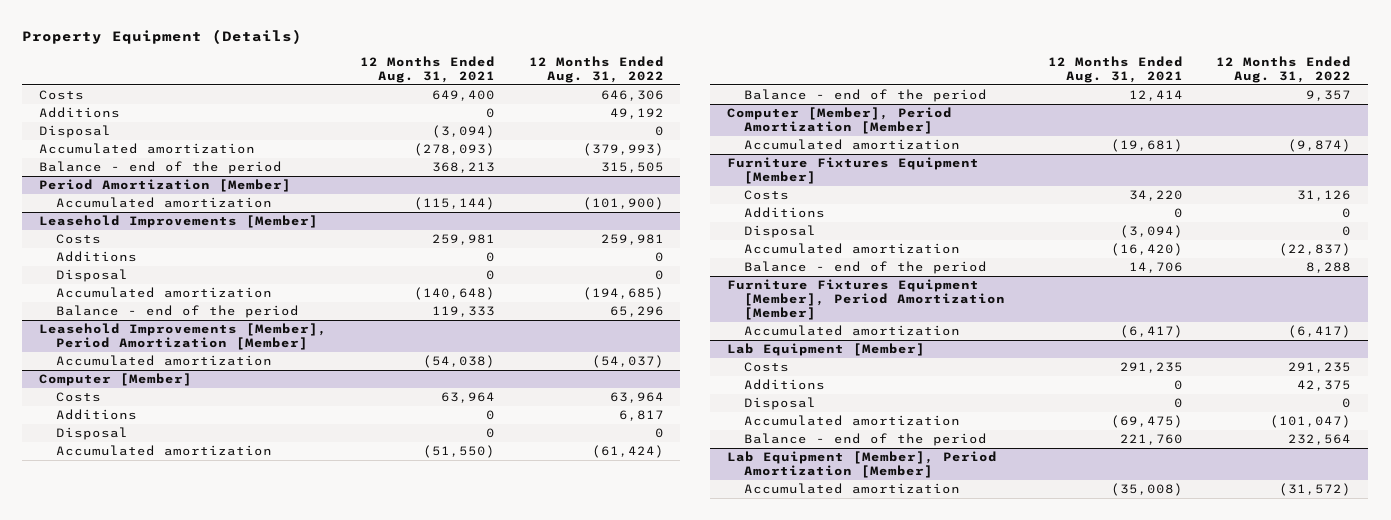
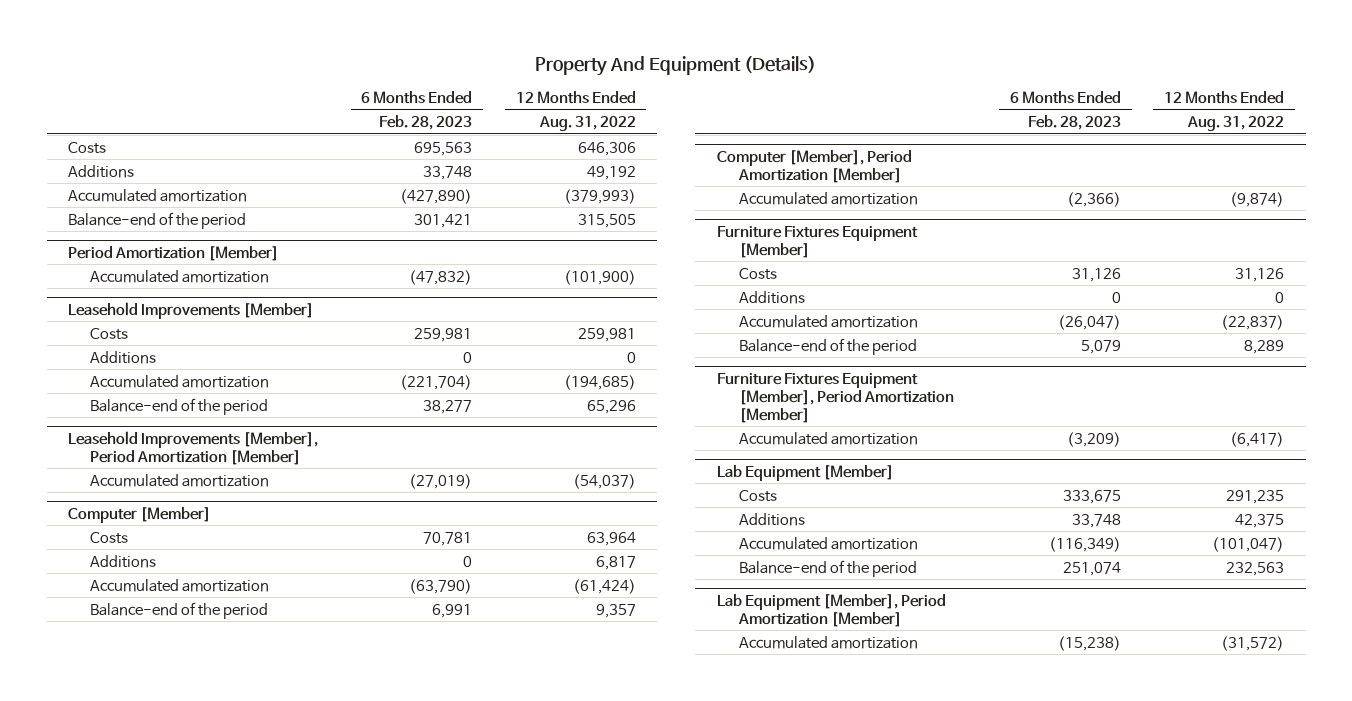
- Property Equipment (Details)
+ Property And Equipment (Details)
- | 12 Months Ended Aug. 31, 2021 | 12 Months Ended Aug. 31, 2022
+ | 6 Months Ended Feb. 28, 2023 | 12 Months Ended Aug. 31, 2022
- Disposal | (3,094) | 0
- Balance - end of the period | 368,213 | 315,505
+ Balance-end of the period | 301,421 | 315,505
@ Leasehold Improvements [Member]
- Disposal | 0 | 0
- Balance - end of the period | 119,333 | 65,296
+ Balance-end of the period | 38,277 | 65,296
@ Computer [Member]
- Disposal | 0 | 0
- Balance - end of the period | 12,414 | 9,357
+ Balance-end of the period | 6,991 | 9,357
@ Furniture Fixtures Equipment [Member]
- Disposal | (3,094) | 0
- Balance - end of the period | 14,706 | 8,288
+ Balance-end of the period | 5,079 | 8,289
@ Lab Equipment [Member]
- Disposal | 0 | 0
- Balance - end of the period | 221,760 | 232,564
+ Balance-end of the period | 251,074 | 232,563

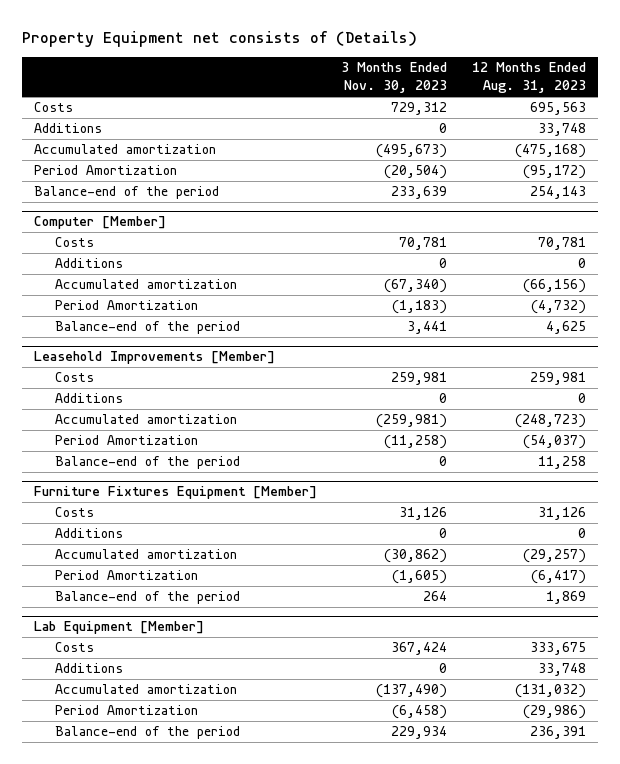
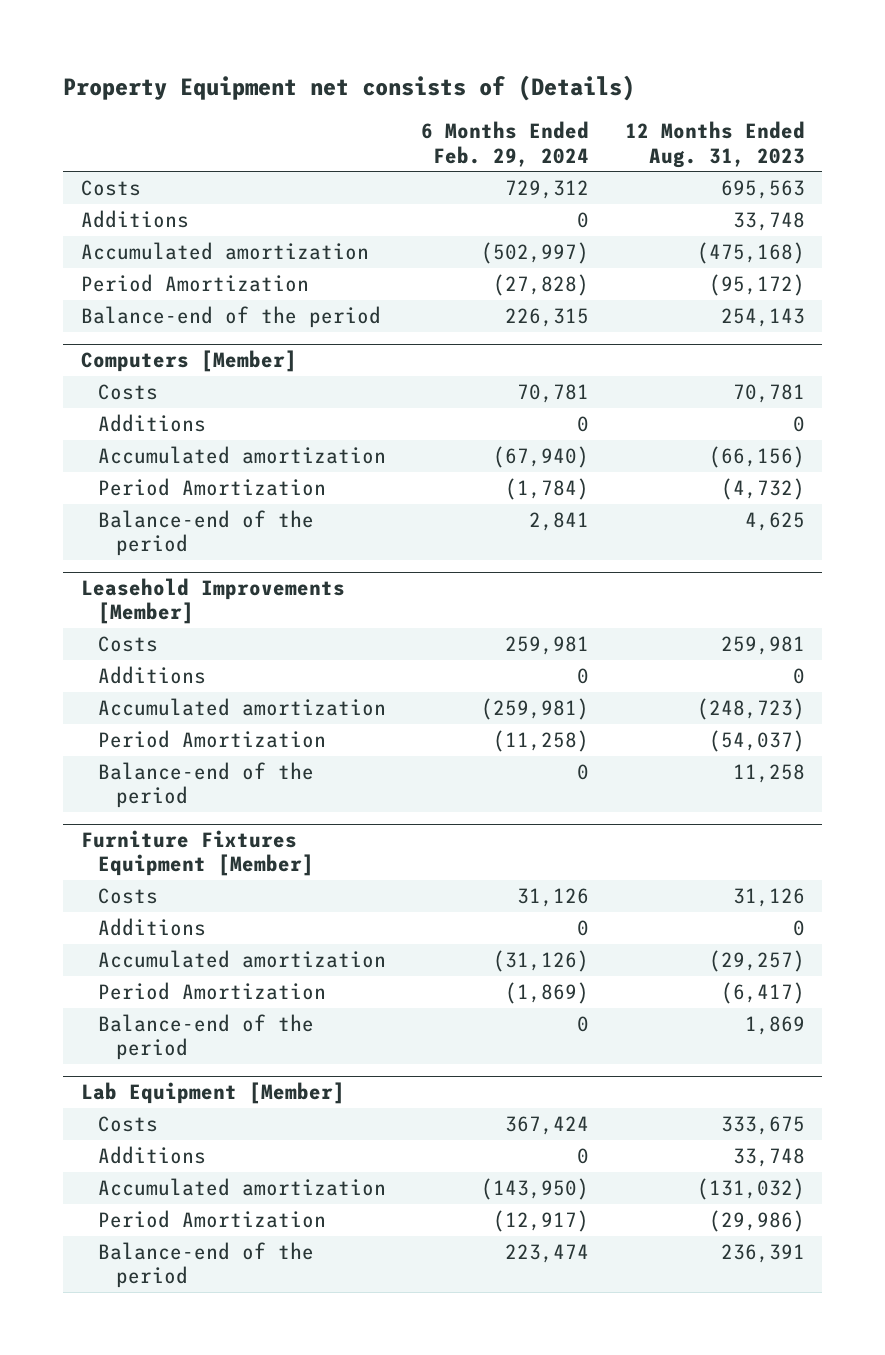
- | 3 Months Ended Nov. 30, 2023 | 12 Months Ended Aug. 31, 2023
+ | 6 Months Ended Feb. 29, 2024 | 12 Months Ended Aug. 31, 2023
- Computer [Member]
+ Computers [Member]

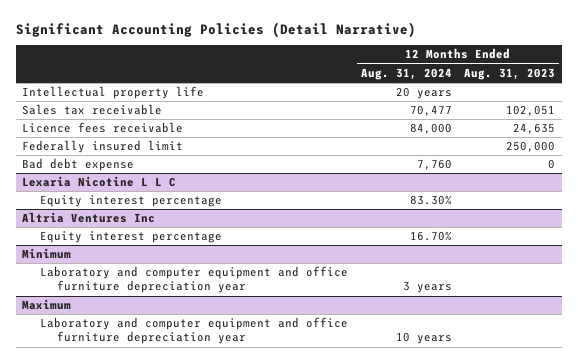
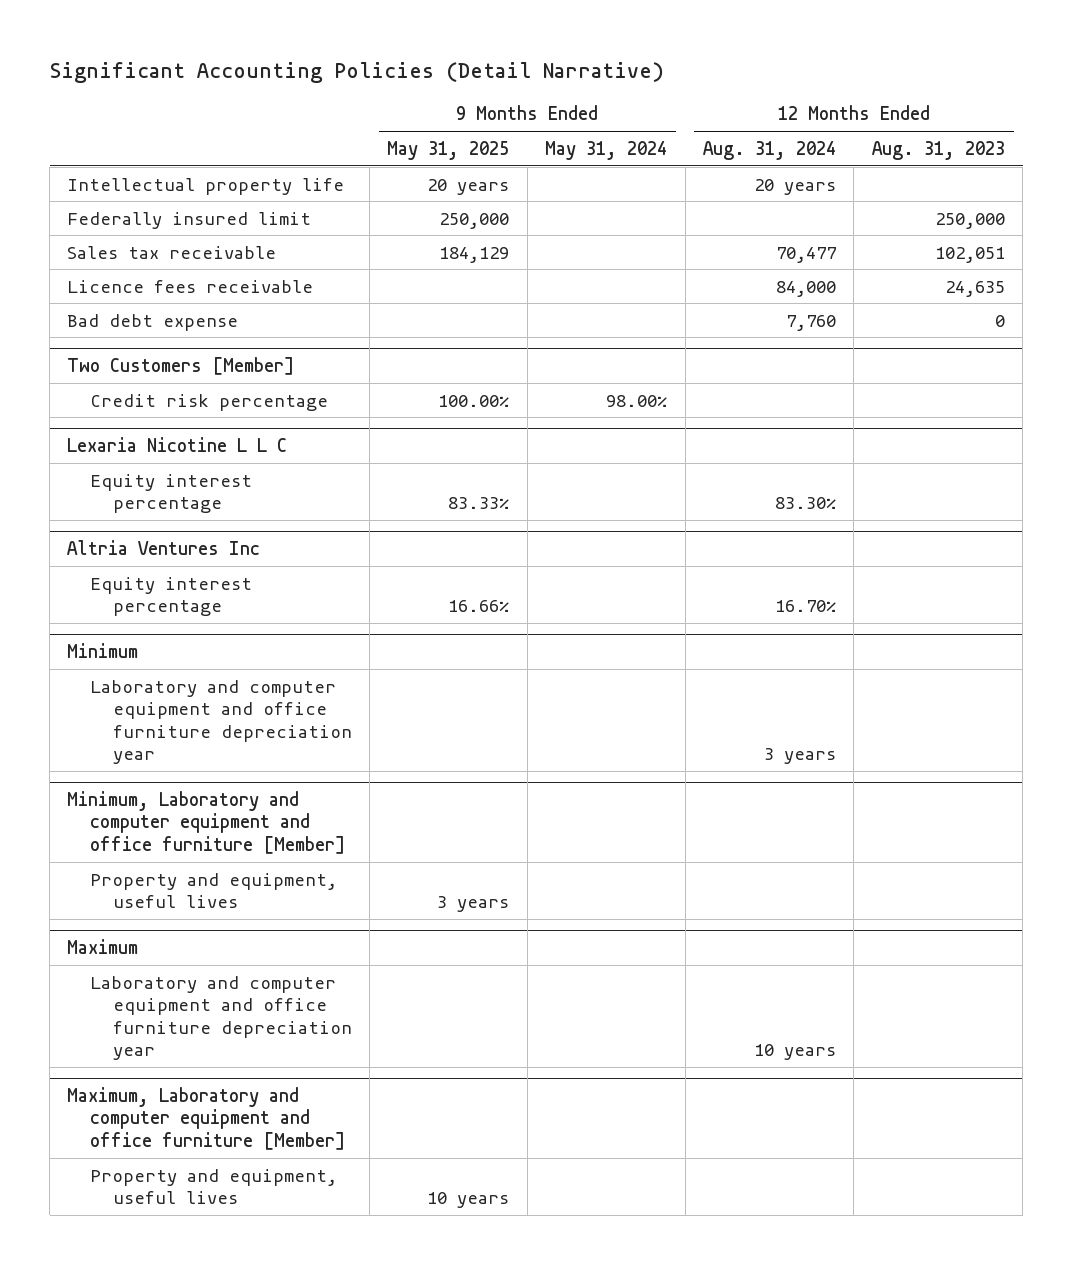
- | 12 Months Ended Aug. 31, 2024 | 12 Months Ended Aug. 31, 2023
+ | 9 Months Ended May 31, 2025 | 9 Months Ended May 31, 2024 | 12 Months Ended Aug. 31, 2024 | 12 Months Ended Aug. 31, 2023
moved up: Federally insured limit | 250,000 | | | 250,000
+ Two Customers [Member]
+ Credit risk percentage | 100.00% | 98.00% | |
+ Minimum, Laboratory and computer equipment and office furniture [Member]
+ Property and equipment, useful lives | 3 years | | |
+ Maximum, Laboratory and computer equipment and office furniture [Member]
+ Property and equipment, useful lives | 10 years | | |

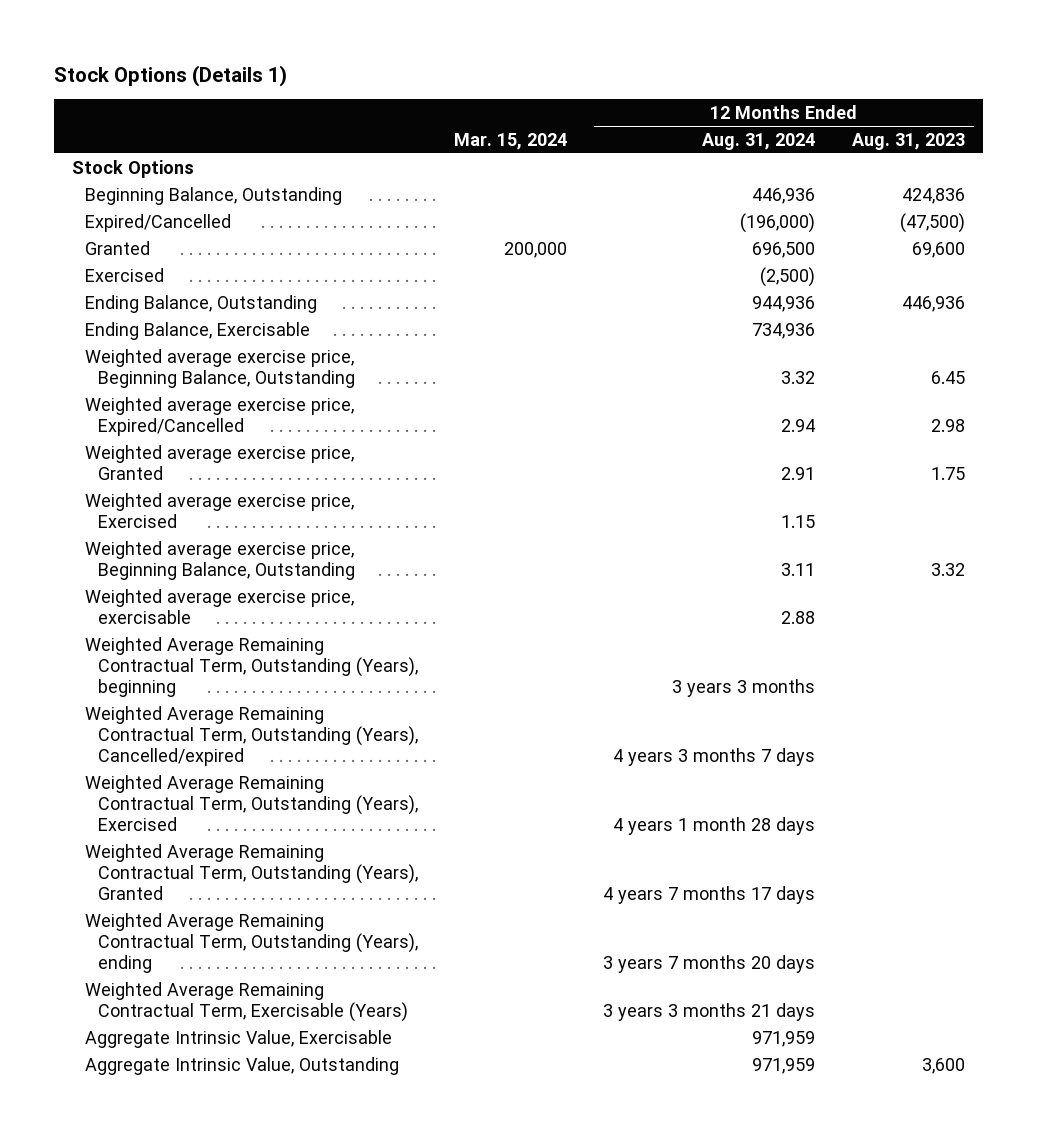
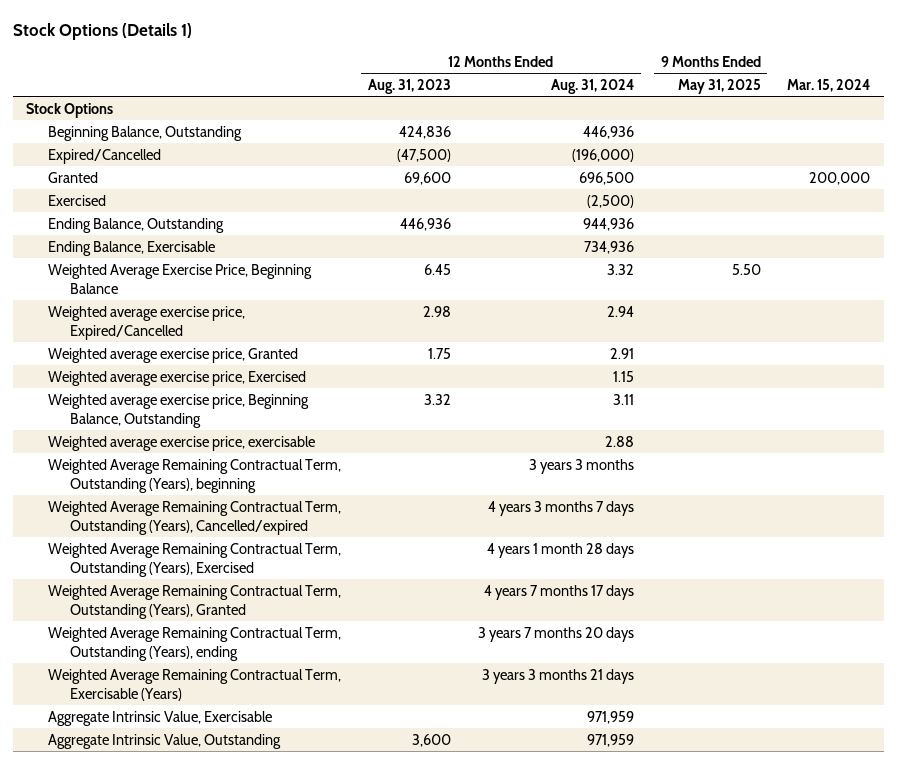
- | Mar. 15, 2024 | 12 Months Ended Aug. 31, 2024 | 12 Months Ended Aug. 31, 2023
+ | 12 Months Ended Aug. 31, 2023 | 12 Months Ended Aug. 31, 2024 | 9 Months Ended May 31, 2025 | Mar. 15, 2024
- Weighted average exercise price, Beginning Balance, Outstanding | | 3.32 | 6.45
+ Weighted Average Exercise Price, Beginning Balance | 6.45 | 3.32 | 5.50 |

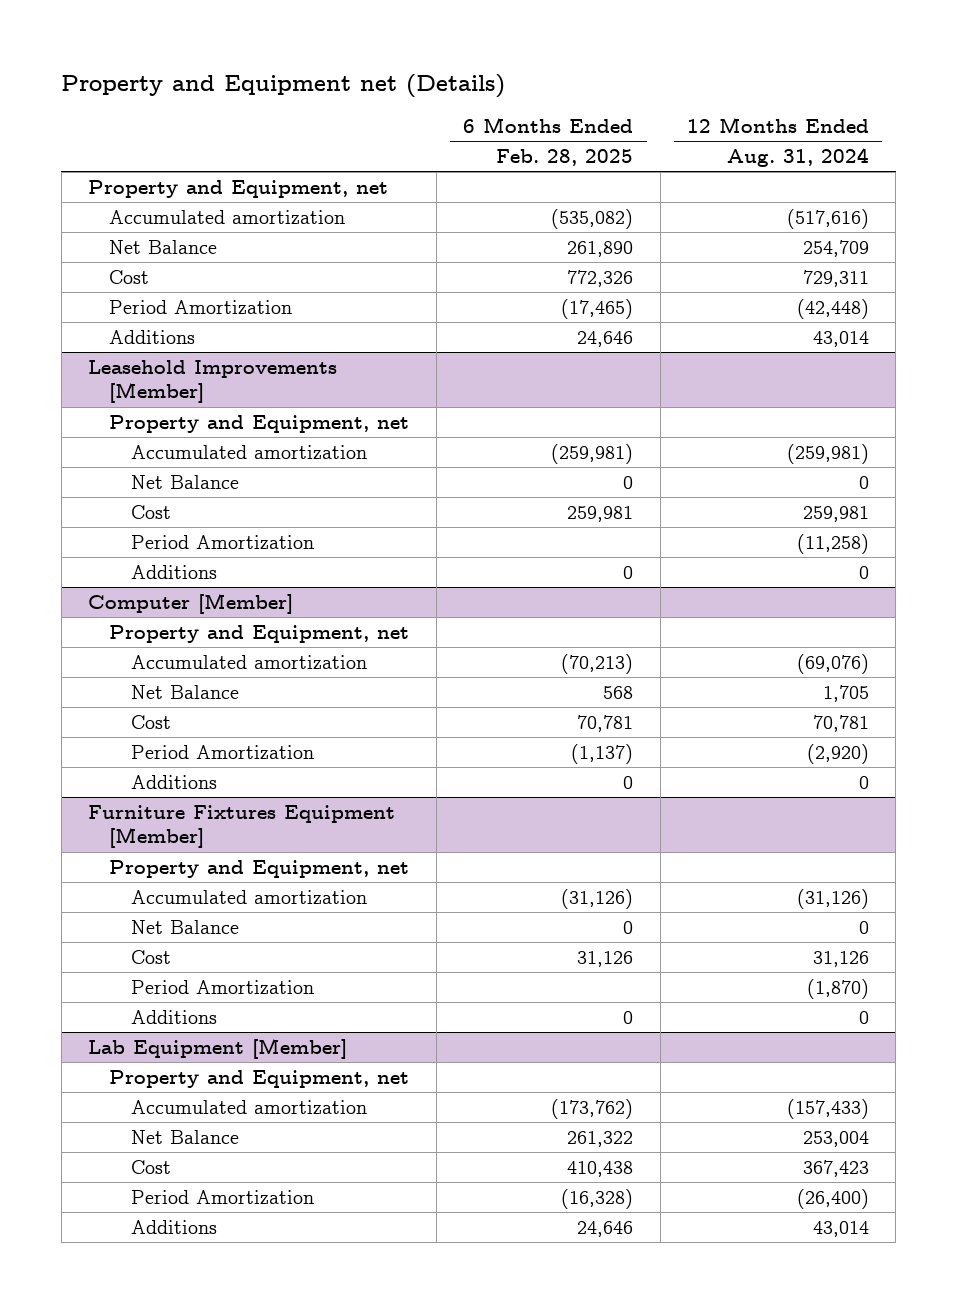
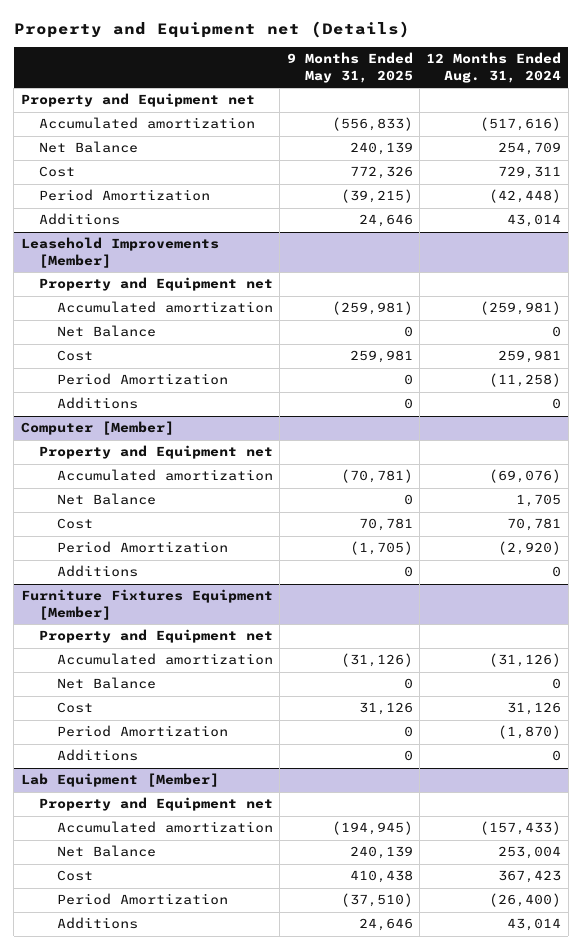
- | 6 Months Ended Feb. 28, 2025 | 12 Months Ended Aug. 31, 2024
+ | 9 Months Ended May 31, 2025 | 12 Months Ended Aug. 31, 2024
- Property and Equipment, net
+ Property and Equipment net
@ Leasehold Improvements [Member]
- Property and Equipment, net
+ Property and Equipment net
@ Computer [Member]
- Property and Equipment, net
+ Property and Equipment net
@ Furniture Fixtures Equipment [Member]
- Property and Equipment, net
+ Property and Equipment net
@ Lab Equipment [Member]
- Property and Equipment, net
+ Property and Equipment net

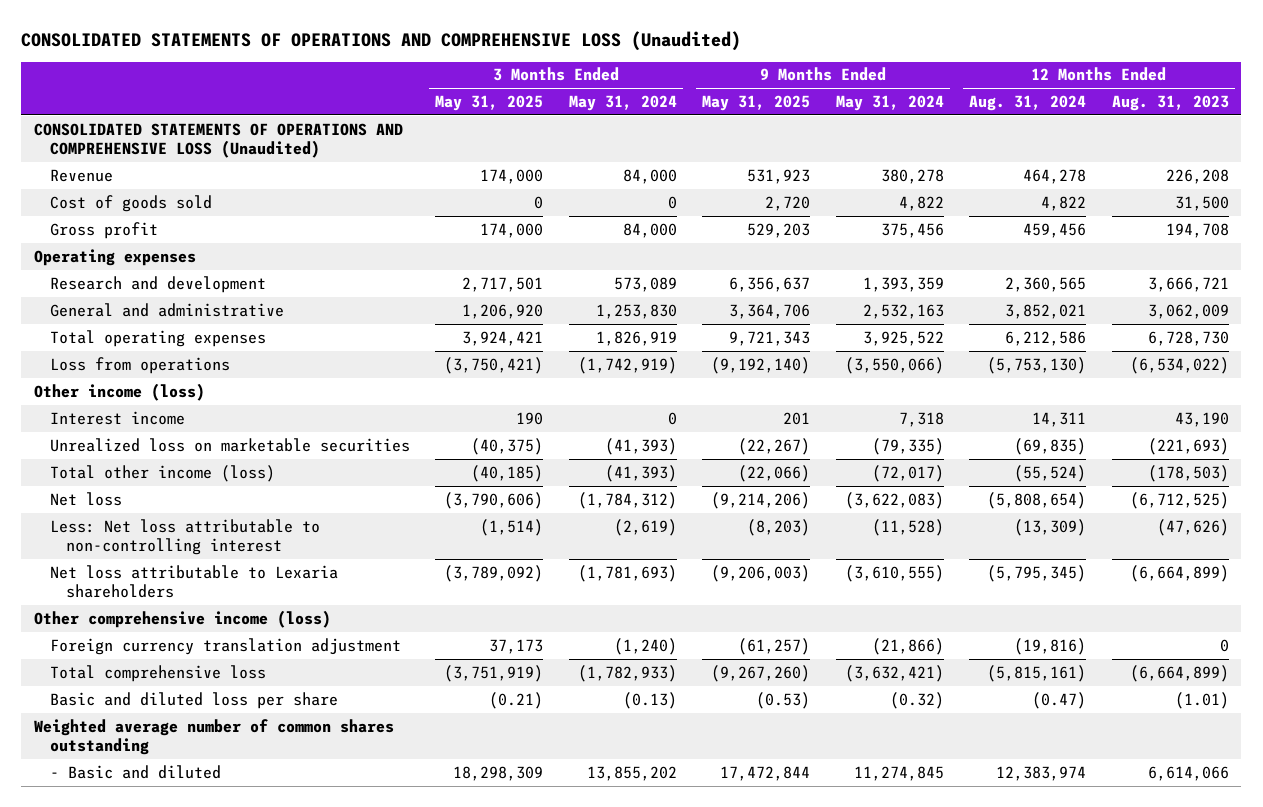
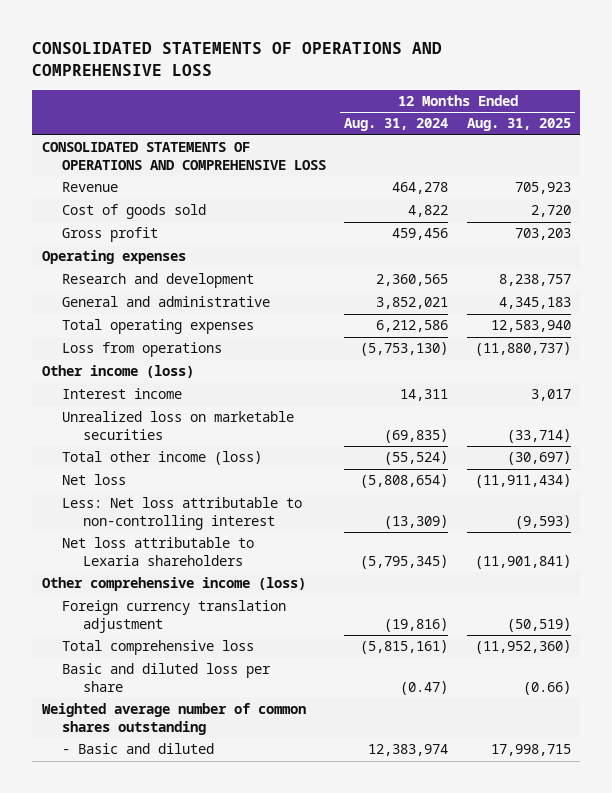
- CONSOLIDATED STATEMENTS OF OPERATIONS AND COMPREHENSIVE LOSS (Unaudited)
+ CONSOLIDATED STATEMENTS OF OPERATIONS AND COMPREHENSIVE LOSS
- | 3 Months Ended May 31, 2025 | 3 Months Ended May 31, 2024 | 9 Months Ended May 31, 2025 | 9 Months Ended May 31, 2024 | 12 Months Ended Aug. 31, 2024 | 12 Months Ended Aug. 31, 2023
+ | 12 Months Ended Aug. 31, 2024 | 12 Months Ended Aug. 31, 2025
- CONSOLIDATED STATEMENTS OF OPERATIONS AND COMPREHENSIVE LOSS (Unaudited)
+ CONSOLIDATED STATEMENTS OF OPERATIONS AND COMPREHENSIVE LOSS

